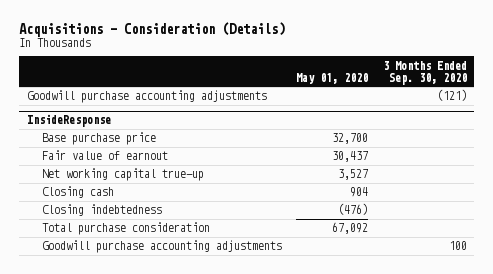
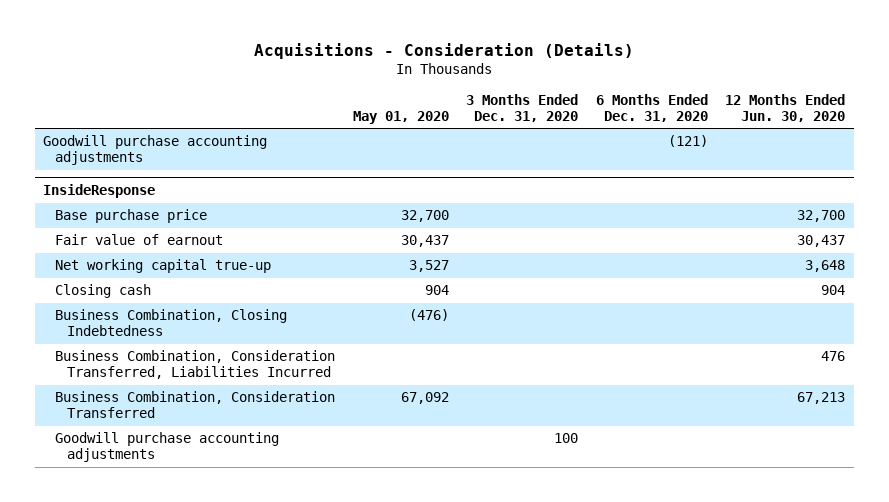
- | May 01, 2020 | 3 Months Ended Sep. 30, 2020
+ | May 01, 2020 | 3 Months Ended Dec. 31, 2020 | 6 Months Ended Dec. 31, 2020 | 12 Months Ended Jun. 30, 2020
@ InsideResponse
- Closing indebtedness | (476) |
- Total purchase consideration | 67,092 |
+ Business Combination, Closing Indebtedness | (476) | | |
+ Business Combination, Consideration Transferred, Liabilities Incurred | | | | 476
+ Business Combination, Consideration Transferred | 67,092 | | | 67,213

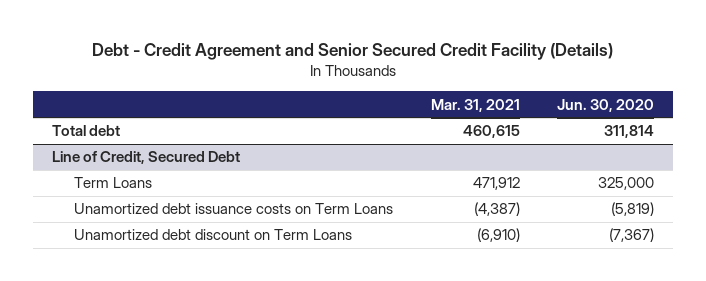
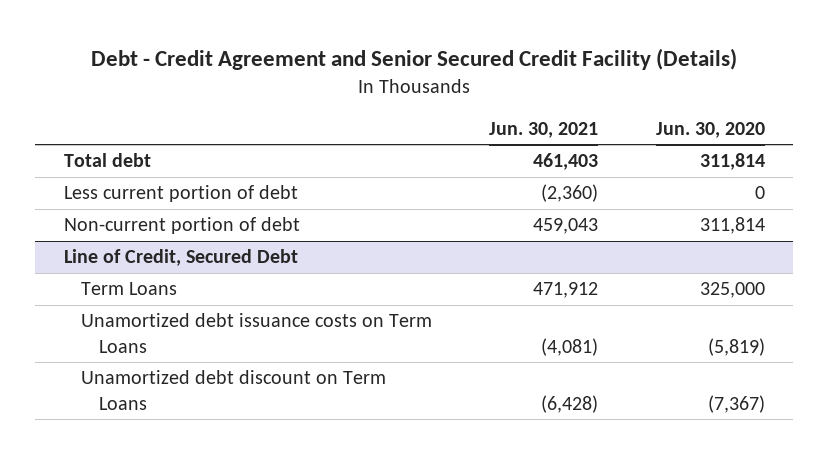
- | Mar. 31, 2021 | Jun. 30, 2020
+ | Jun. 30, 2021 | Jun. 30, 2020
+ Less current portion of debt | (2,360) | 0
+ Non-current portion of debt | 459,043 | 311,814

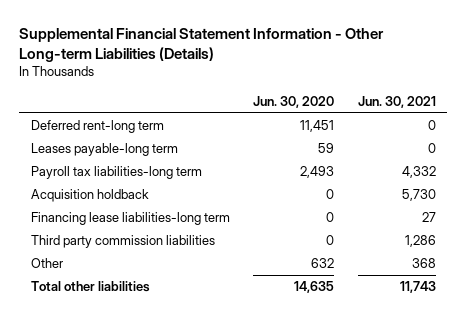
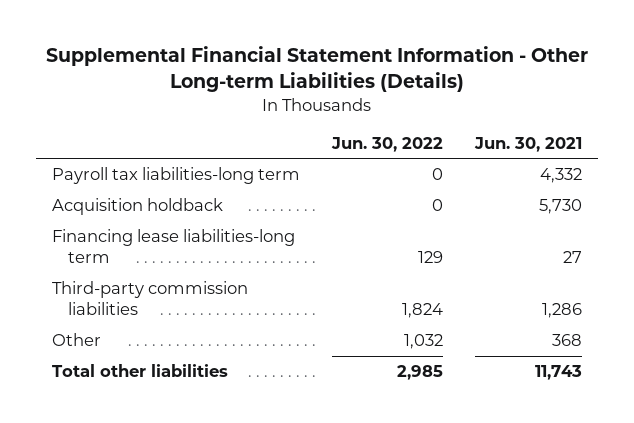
- | Jun. 30, 2020 | Jun. 30, 2021
+ | Jun. 30, 2022 | Jun. 30, 2021
- Deferred rent-long term | 11,451 | 0
- Leases payable-long term | 59 | 0
- Third party commission liabilities | 0 | 1,286
+ Third-party commission liabilities | 1,824 | 1,286

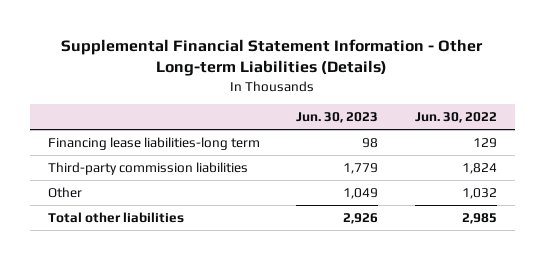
- | Jun. 30, 2022 | Jun. 30, 2021
+ | Jun. 30, 2023 | Jun. 30, 2022
- Payroll tax liabilities-long term | 0 | 4,332
- Acquisition holdback | 0 | 5,730

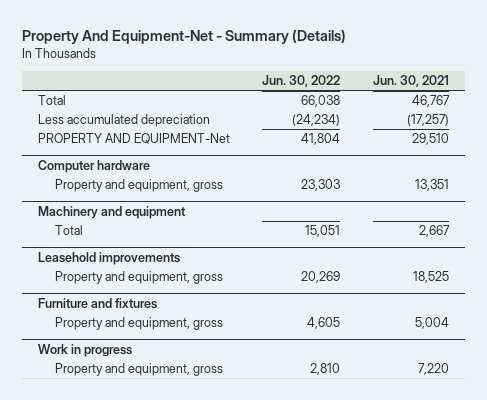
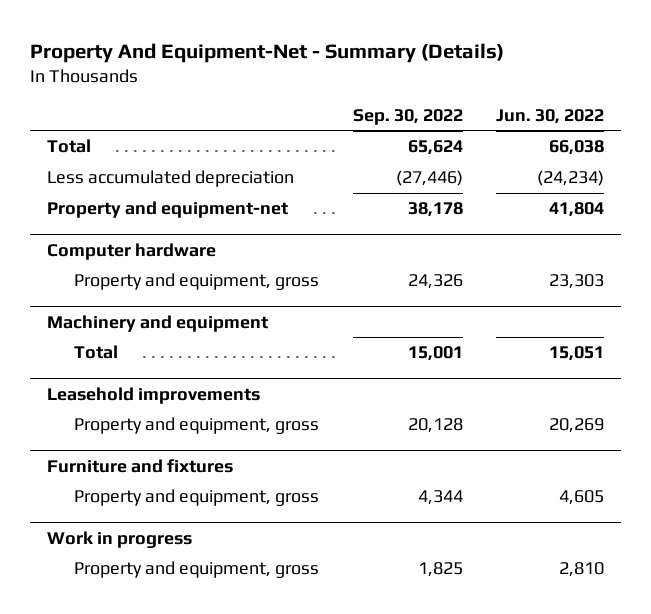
- | Jun. 30, 2022 | Jun. 30, 2021
+ | Sep. 30, 2022 | Jun. 30, 2022
- PROPERTY AND EQUIPMENT-Net | 41,804 | 29,510
+ Property and equipment-net | 38,178 | 41,804

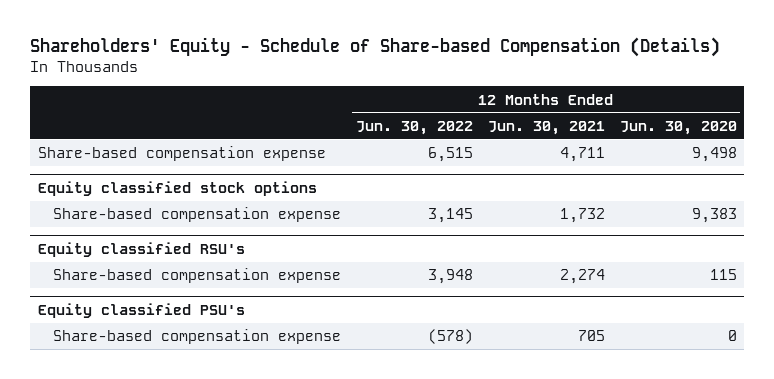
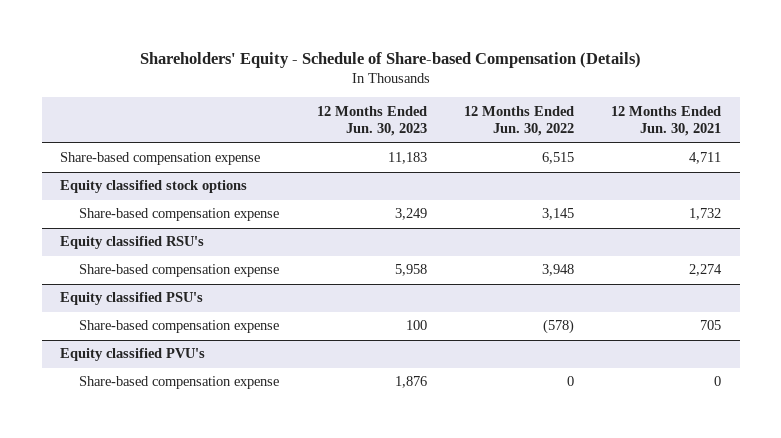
- | 12 Months Ended Jun. 30, 2022 | 12 Months Ended Jun. 30, 2021 | 12 Months Ended Jun. 30, 2020
+ | 12 Months Ended Jun. 30, 2023 | 12 Months Ended Jun. 30, 2022 | 12 Months Ended Jun. 30, 2021
+ Equity classified PVU's
+ Share-based compensation expense | 1,876 | 0 | 0

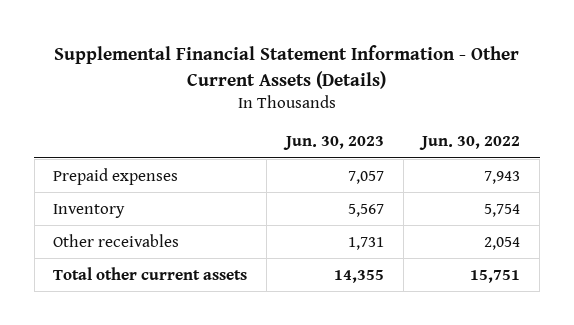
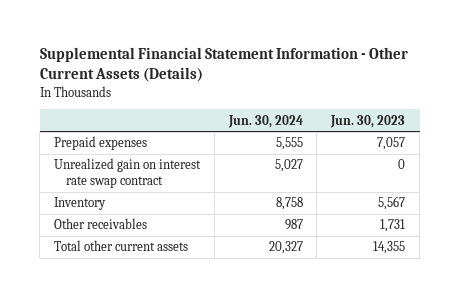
- | Jun. 30, 2023 | Jun. 30, 2022
+ | Jun. 30, 2024 | Jun. 30, 2023
+ Unrealized gain on interest rate swap contract | 5,027 | 0

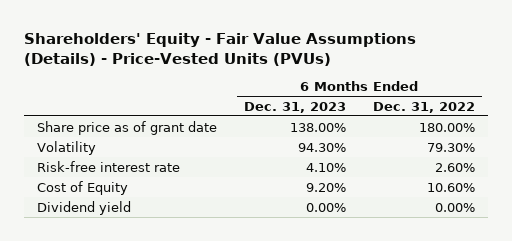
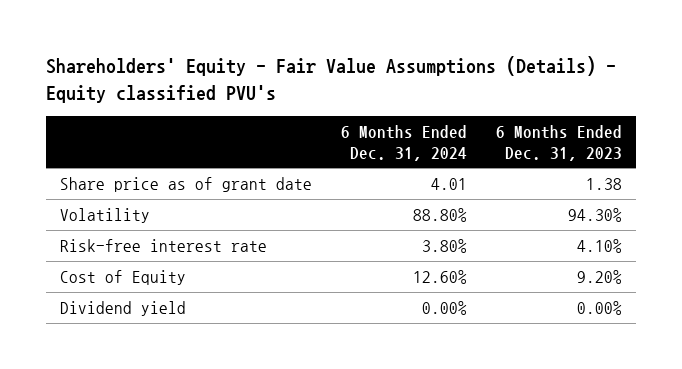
- Shareholders' Equity - Fair Value Assumptions (Details) - Price-Vested Units (PVUs)
+ Shareholders' Equity - Fair Value Assumptions (Details) - Equity classified PVU's
- | 6 Months Ended Dec. 31, 2023 | 6 Months Ended Dec. 31, 2022
+ | 6 Months Ended Dec. 31, 2024 | 6 Months Ended Dec. 31, 2023
- Share price as of grant date | 138.00% | 180.00%
+ Share price as of grant date | 4.01 | 1.38

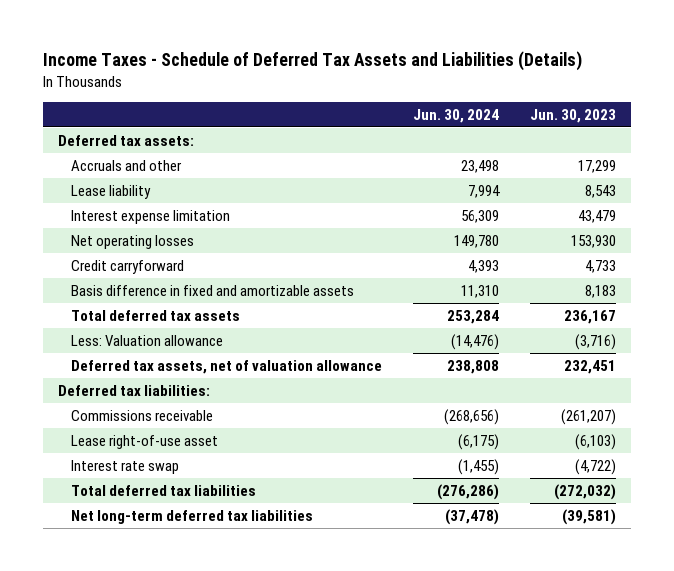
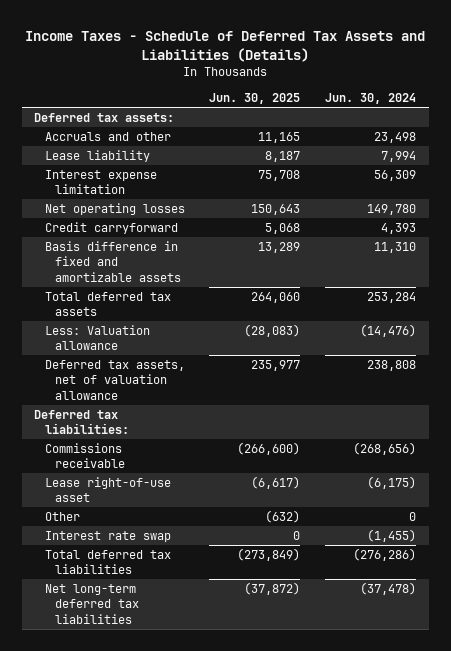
- | Jun. 30, 2024 | Jun. 30, 2023
+ | Jun. 30, 2025 | Jun. 30, 2024
+ Other | (632) | 0

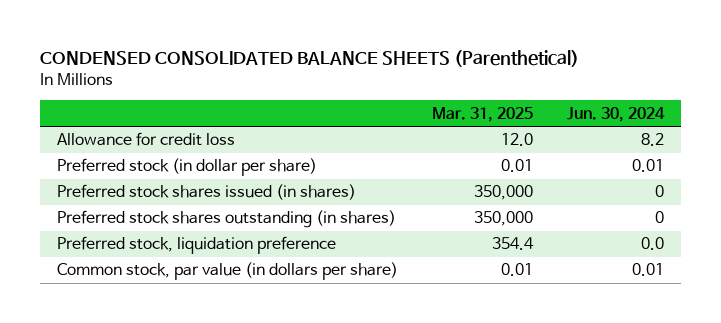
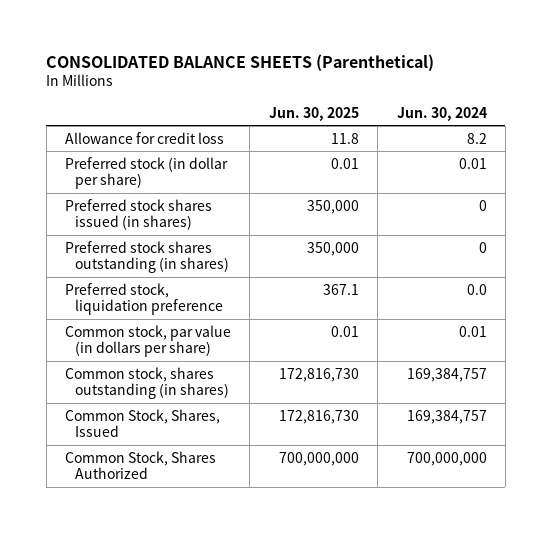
- CONDENSED CONSOLIDATED BALANCE SHEETS (Parenthetical)
+ CONSOLIDATED BALANCE SHEETS (Parenthetical)
- | Mar. 31, 2025 | Jun. 30, 2024
+ | Jun. 30, 2025 | Jun. 30, 2024
+ Common stock, shares outstanding (in shares) | 172,816,730 | 169,384,757
+ Common Stock, Shares, Issued | 172,816,730 | 169,384,757
+ Common Stock, Shares Authorized | 700,000,000 | 700,000,000

